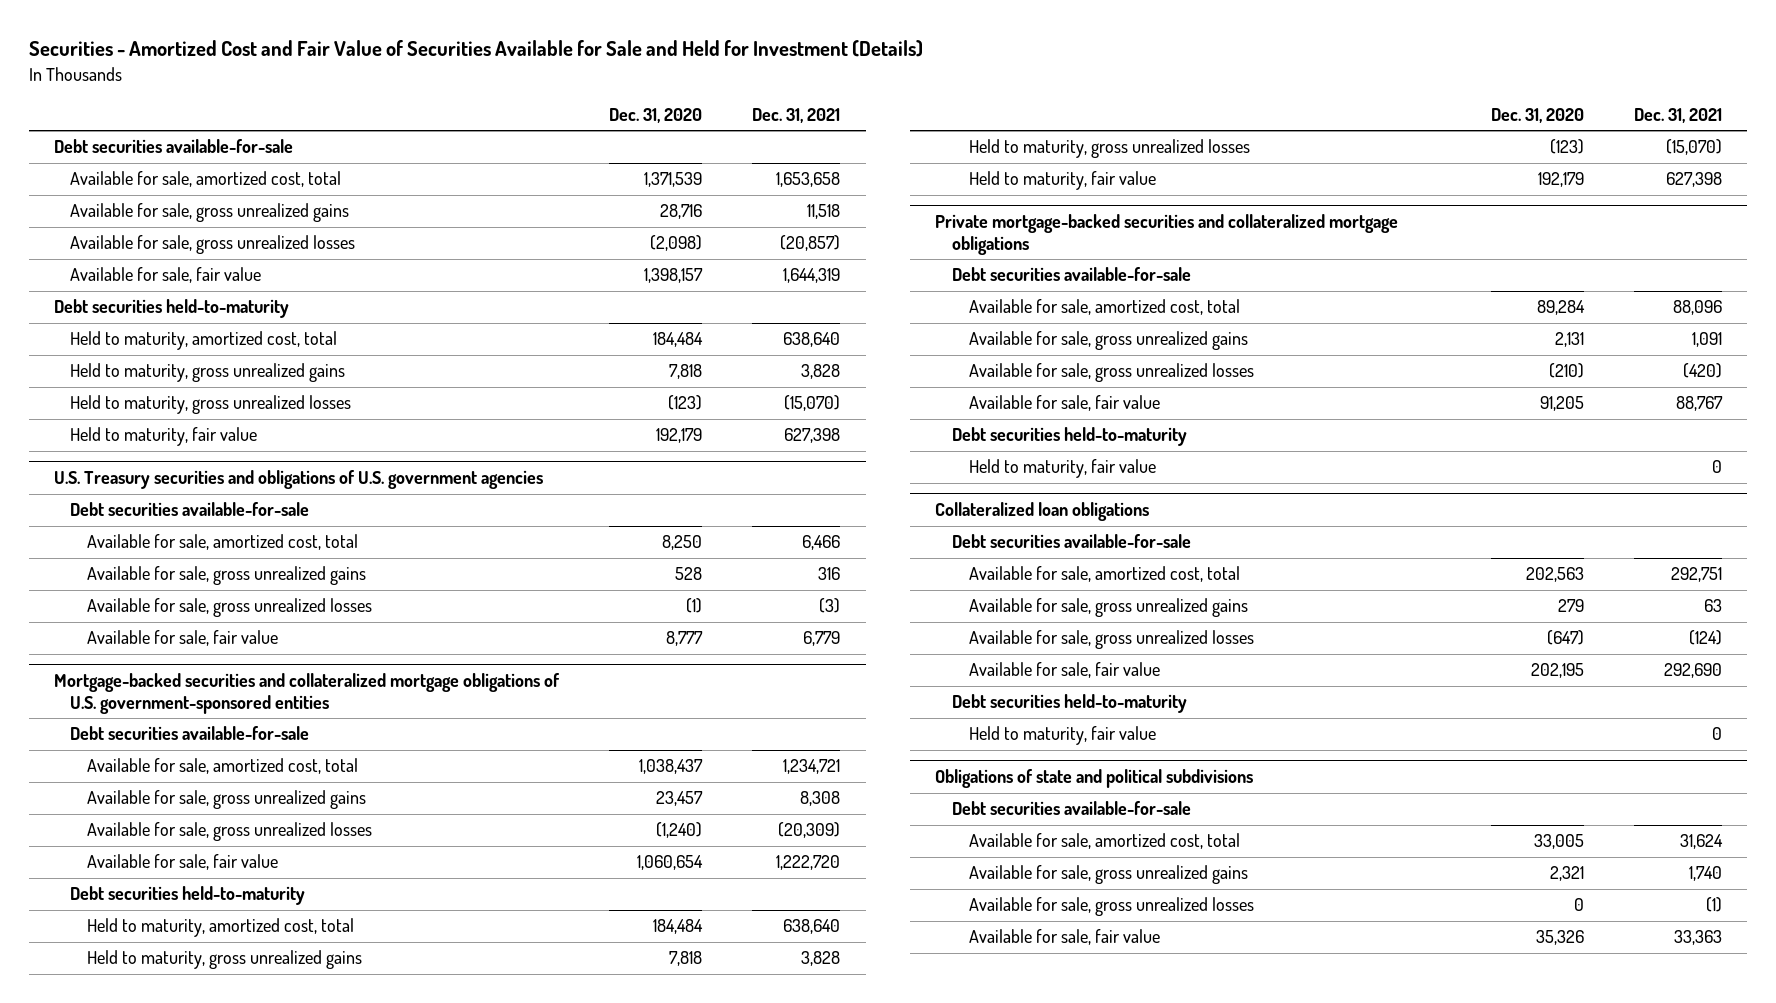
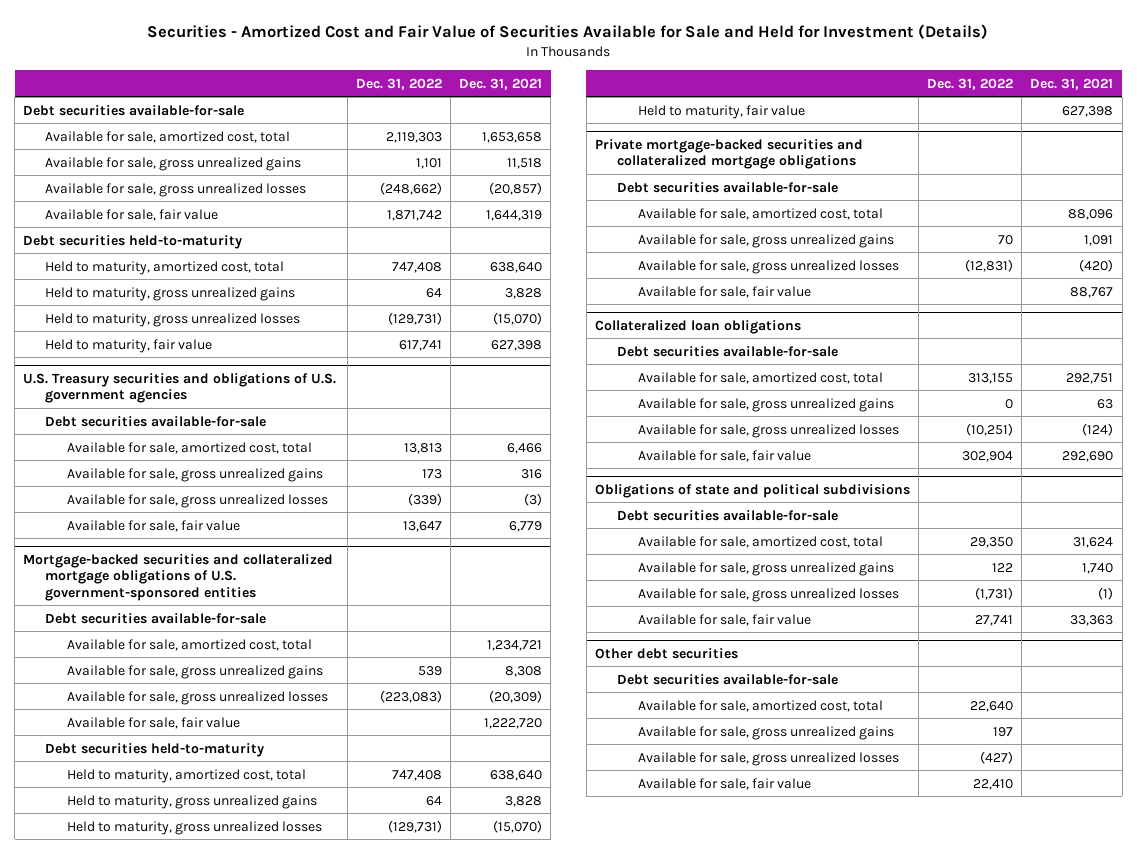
- | Dec. 31, 2020 | Dec. 31, 2021
+ | Dec. 31, 2022 | Dec. 31, 2021
@ Private mortgage-backed securities and collateralized mortgage obligations
- Debt securities held-to-maturity
- Held to maturity, fair value | | 0
@ Collateralized loan obligations
- Debt securities held-to-maturity
- Held to maturity, fair value | | 0
+ Other debt securities
+ Debt securities available-for-sale
+ Available for sale, amortized cost, total | 22,640 |
+ Available for sale, gross unrealized gains | 197 |
+ Available for sale, gross unrealized losses | (427) |
+ Available for sale, fair value | 22,410 |

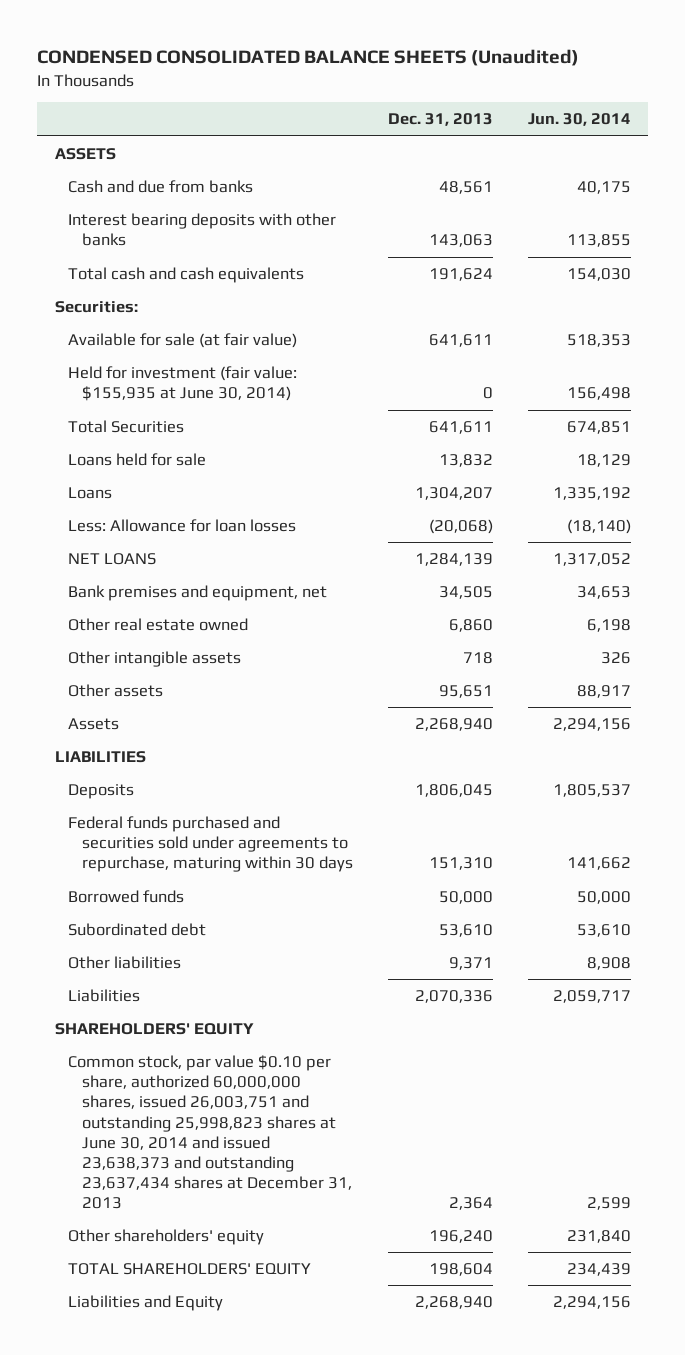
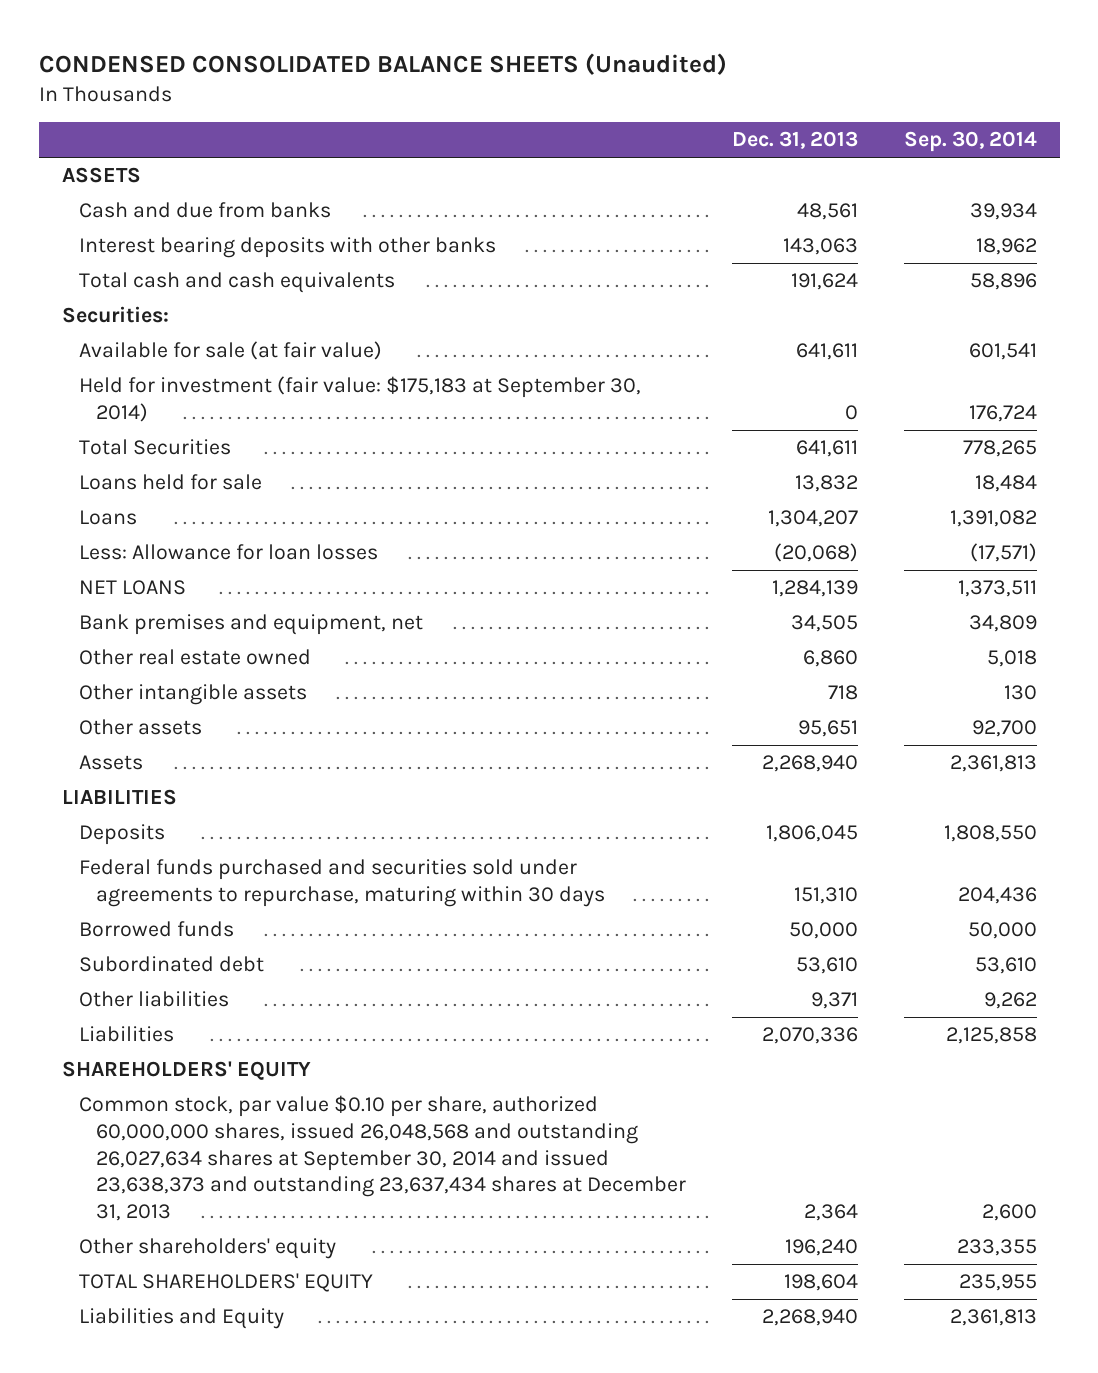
- | Dec. 31, 2013 | Jun. 30, 2014
+ | Dec. 31, 2013 | Sep. 30, 2014
- Held for investment (fair value: $155,935 at June 30, 2014) | 0 | 156,498
+ Held for investment (fair value: $175,183 at September 30, 2014) | 0 | 176,724
- Common stock, par value $0.10 per share, authorized 60,000,000 shares, issued 26,003,751 and outstanding 25,998,823 shares at June 30, 2014 and issued 23,638,373 and outstanding 23,637,434 shares at December 31, 2013 | 2,364 | 2,599
+ Common stock, par value $0.10 per share, authorized 60,000,000 shares, issued 26,048,568 and outstanding 26,027,634 shares at September 30, 2014 and issued 23,638,373 and outstanding 23,637,434 shares at December 31, 2013 | 2,364 | 2,600

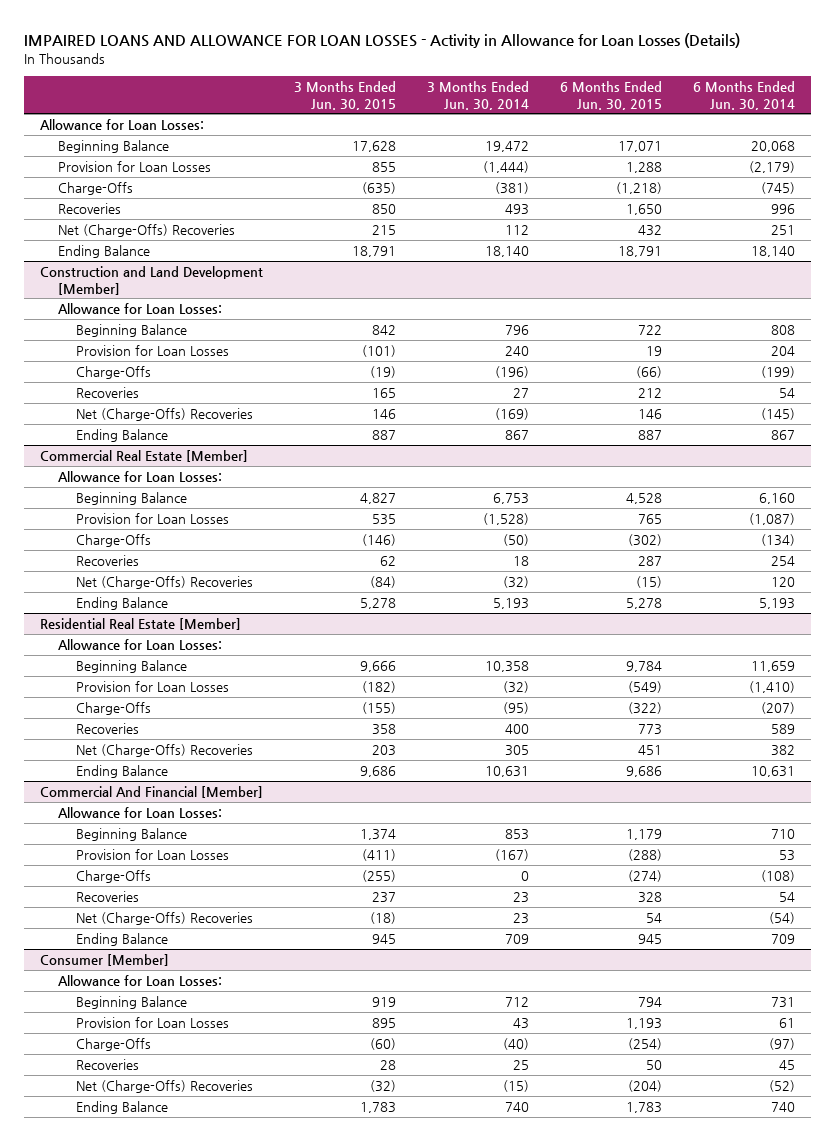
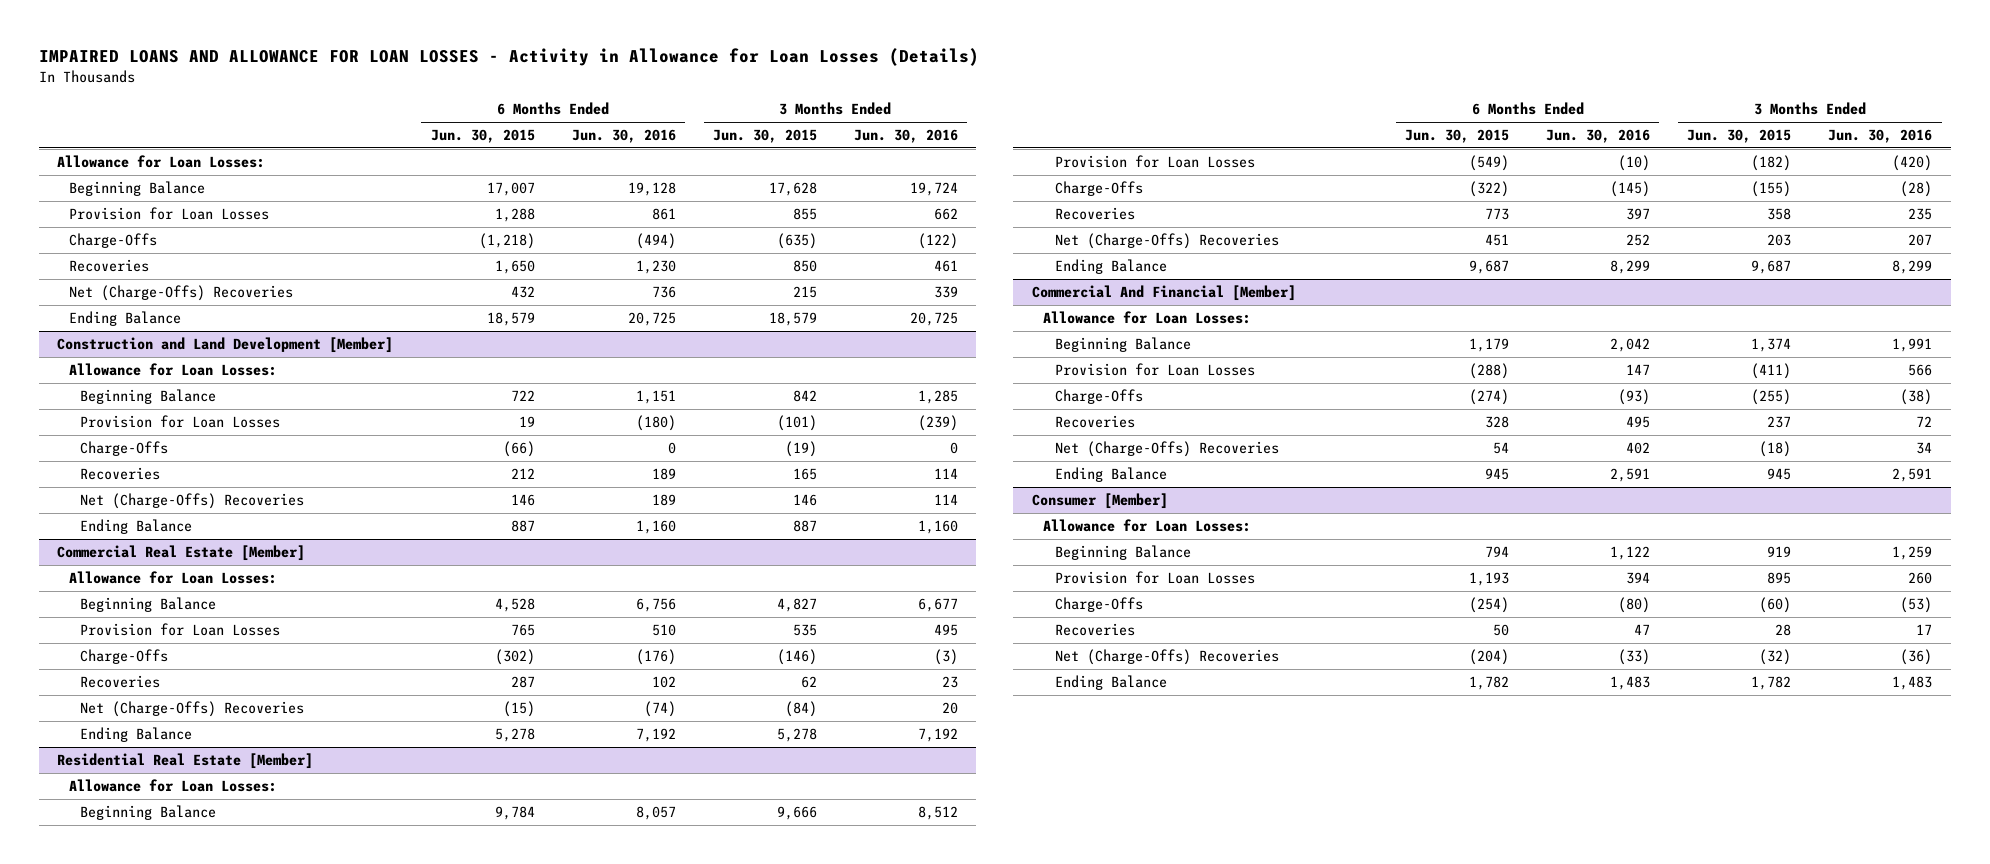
- | 3 Months Ended Jun. 30, 2015 | 3 Months Ended Jun. 30, 2014 | 6 Months Ended Jun. 30, 2015 | 6 Months Ended Jun. 30, 2014
+ | 6 Months Ended Jun. 30, 2015 | 6 Months Ended Jun. 30, 2016 | 3 Months Ended Jun. 30, 2015 | 3 Months Ended Jun. 30, 2016
- Beginning Balance | 17,628 | 19,472 | 17,071 | 20,068
+ Beginning Balance | 17,007 | 19,128 | 17,628 | 19,724
- Ending Balance | 18,791 | 18,140 | 18,791 | 18,140
+ Ending Balance | 18,579 | 20,725 | 18,579 | 20,725
@ Residential Real Estate [Member]
- Ending Balance | 9,686 | 10,631 | 9,686 | 10,631
+ Ending Balance | 9,687 | 8,299 | 9,687 | 8,299
@ Consumer [Member]
- Ending Balance | 1,783 | 740 | 1,783 | 740
+ Ending Balance | 1,782 | 1,483 | 1,782 | 1,483

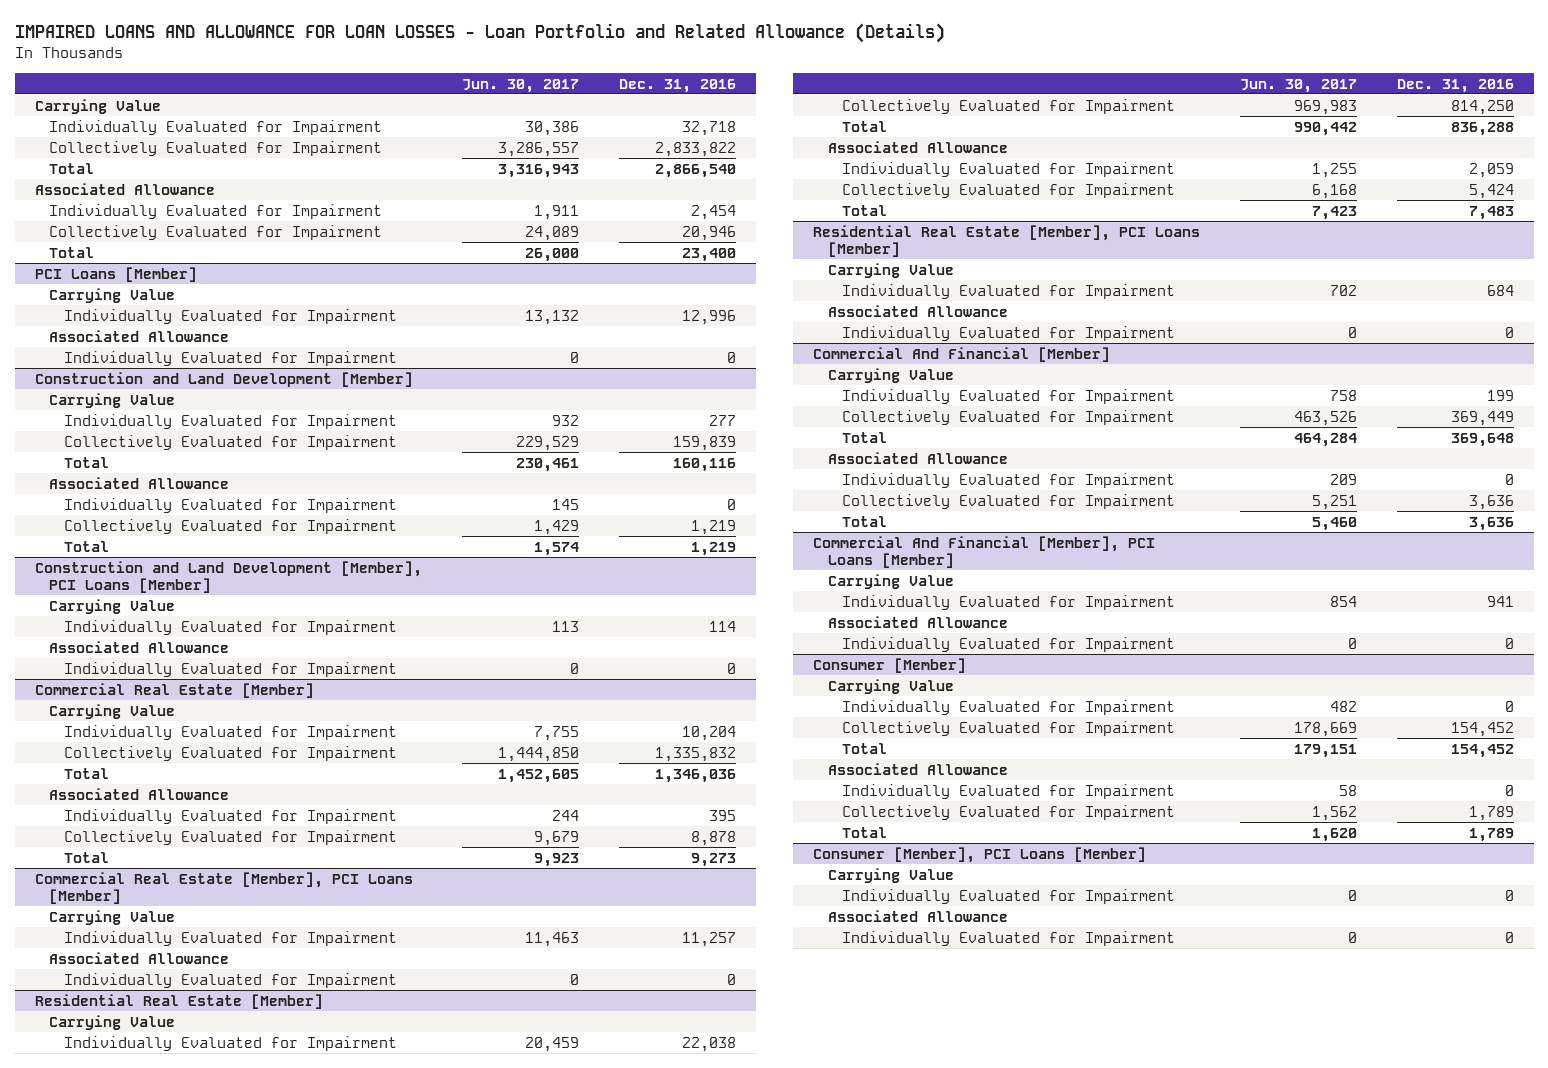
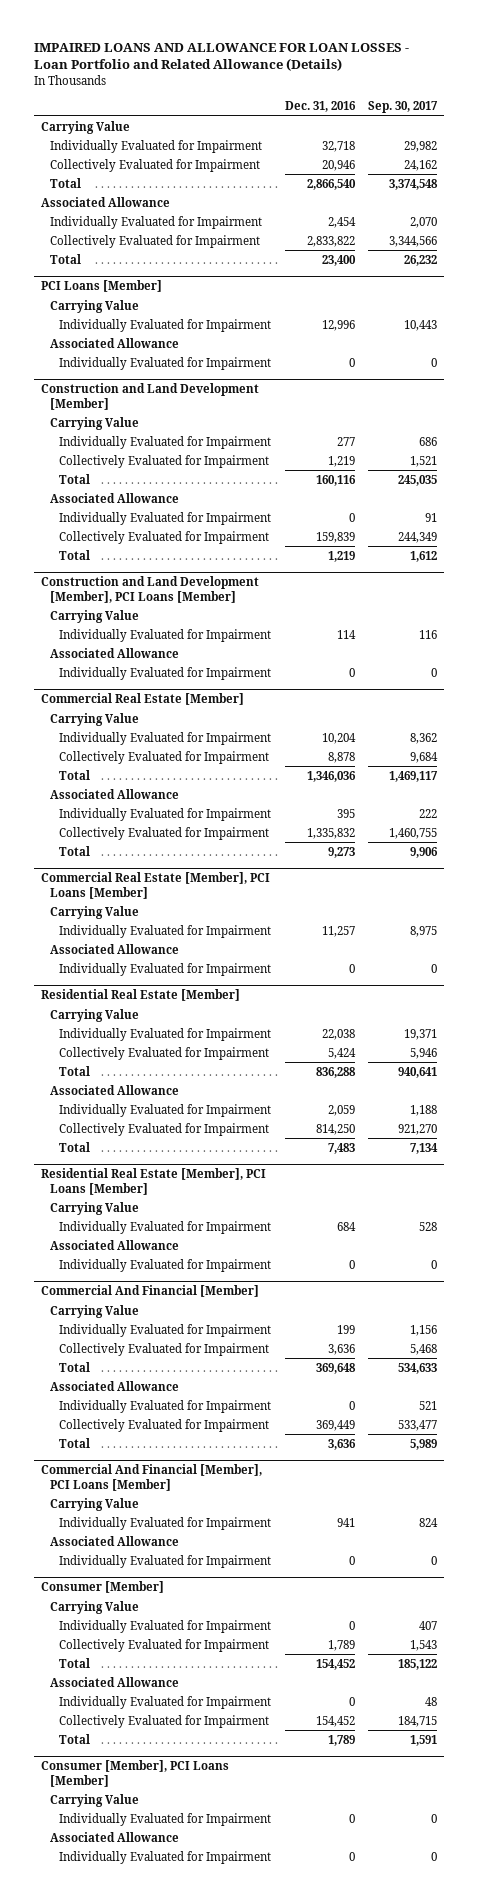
- | Jun. 30, 2017 | Dec. 31, 2016
+ | Dec. 31, 2016 | Sep. 30, 2017
moved up: Collectively Evaluated for Impairment | 20,946 | 24,162
moved down: Collectively Evaluated for Impairment | 2,833,822 | 3,344,566
@ Construction and Land Development [Member]
moved up: Collectively Evaluated for Impairment | 1,219 | 1,521
moved down: Collectively Evaluated for Impairment | 159,839 | 244,349
@ Commercial Real Estate [Member]
moved up: Collectively Evaluated for Impairment | 8,878 | 9,684
moved down: Collectively Evaluated for Impairment | 1,335,832 | 1,460,755
@ Residential Real Estate [Member]
moved up: Collectively Evaluated for Impairment | 5,424 | 5,946
moved down: Collectively Evaluated for Impairment | 814,250 | 921,270
@ Commercial And Financial [Member]
moved up: Collectively Evaluated for Impairment | 3,636 | 5,468
moved down: Collectively Evaluated for Impairment | 369,449 | 533,477
@ Consumer [Member]
moved up: Collectively Evaluated for Impairment | 1,789 | 1,543
moved down: Collectively Evaluated for Impairment | 154,452 | 184,715

